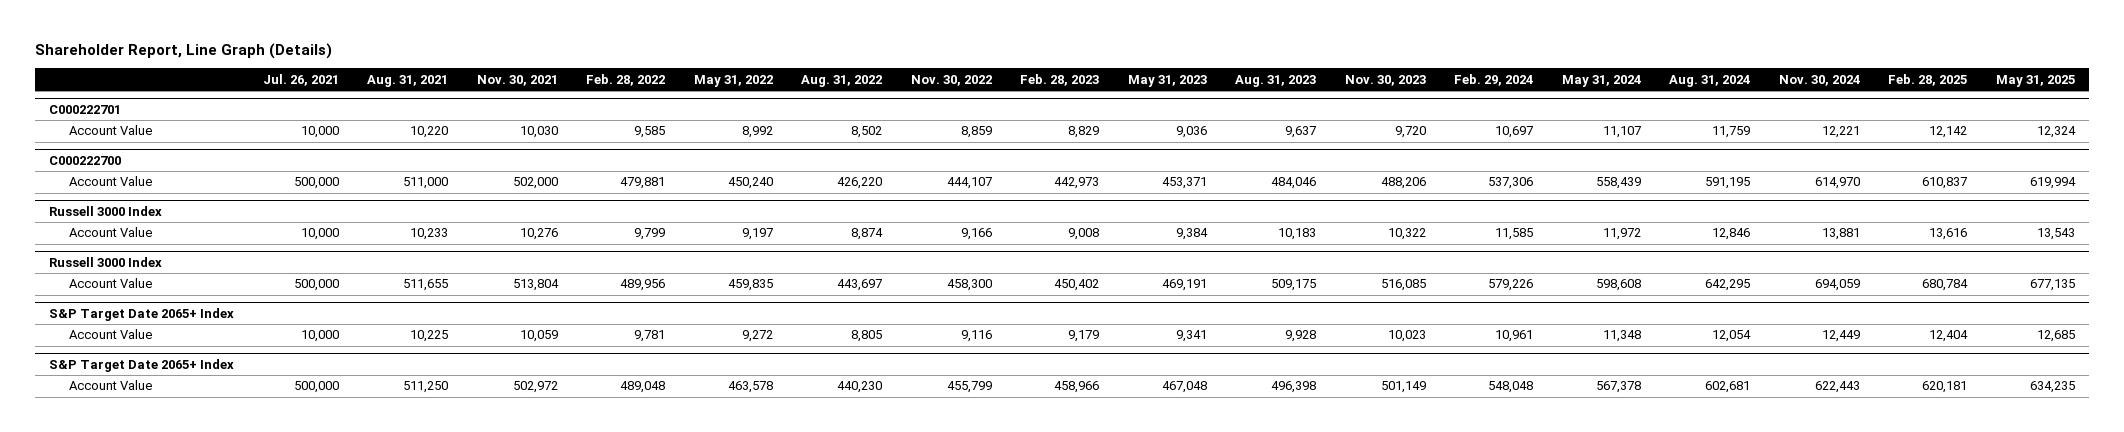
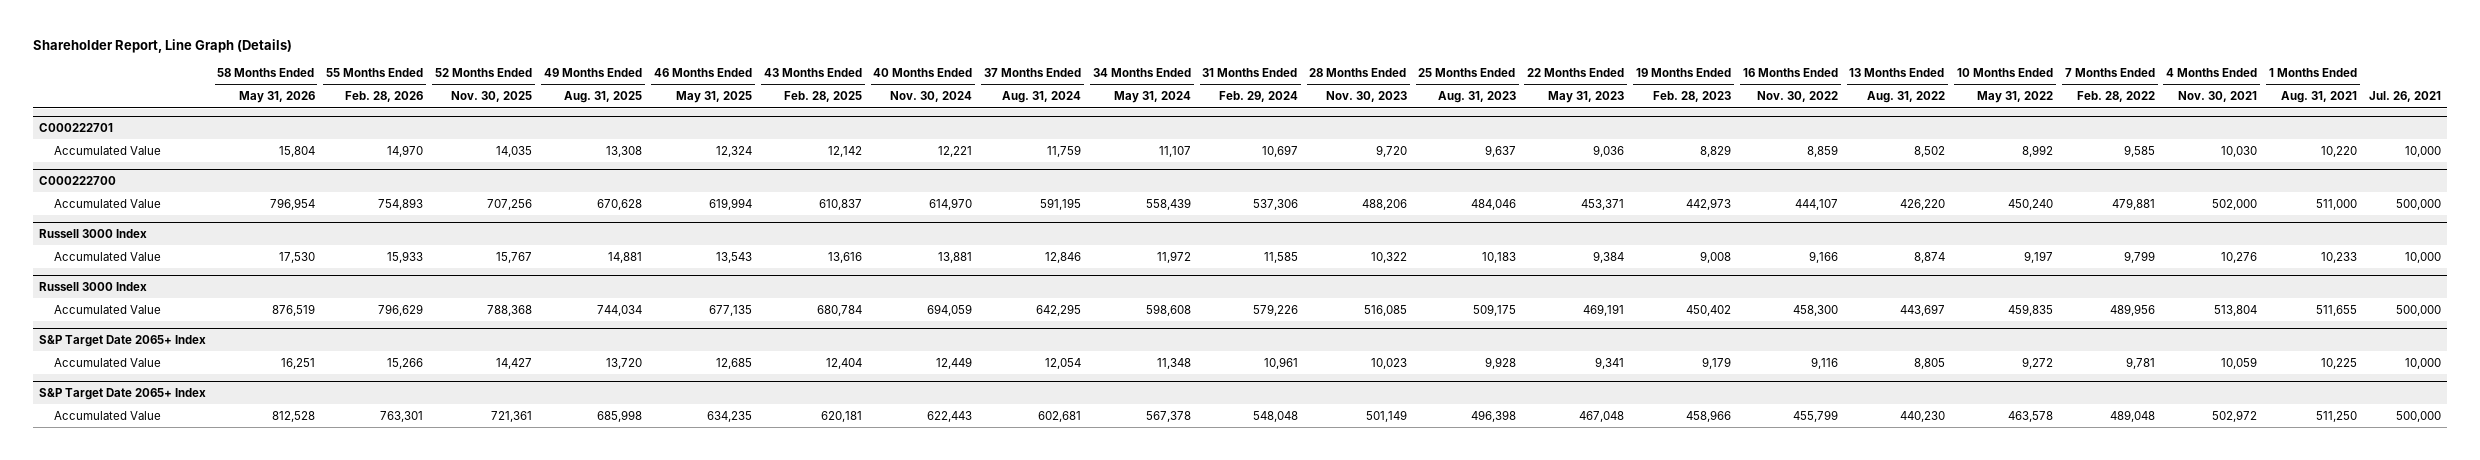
- | Jul. 26, 2021 | Aug. 31, 2021 | Nov. 30, 2021 | Feb. 28, 2022 | May 31, 2022 | Aug. 31, 2022 | Nov. 30, 2022 | Feb. 28, 2023 | May 31, 2023 | Aug. 31, 2023 | Nov. 30, 2023 | Feb. 29, 2024 | May 31, 2024 | Aug. 31, 2024 | Nov. 30, 2024 | Feb. 28, 2025 | May 31, 2025
+ | 58 Months Ended May 31, 2026 | 55 Months Ended Feb. 28, 2026 | 52 Months Ended Nov. 30, 2025 | 49 Months Ended Aug. 31, 2025 | 46 Months Ended May 31, 2025 | 43 Months Ended Feb. 28, 2025 | 40 Months Ended Nov. 30, 2024 | 37 Months Ended Aug. 31, 2024 | 34 Months Ended May 31, 2024 | 31 Months Ended Feb. 29, 2024 | 28 Months Ended Nov. 30, 2023 | 25 Months Ended Aug. 31, 2023 | 22 Months Ended May 31, 2023 | 19 Months Ended Feb. 28, 2023 | 16 Months Ended Nov. 30, 2022 | 13 Months Ended Aug. 31, 2022 | 10 Months Ended May 31, 2022 | 7 Months Ended Feb. 28, 2022 | 4 Months Ended Nov. 30, 2021 | 1 Months Ended Aug. 31, 2021 | Jul. 26, 2021
@ C000222701
- Account Value | 10,000 | 10,220 | 10,030 | 9,585 | 8,992 | 8,502 | 8,859 | 8,829 | 9,036 | 9,637 | 9,720 | 10,697 | 11,107 | 11,759 | 12,221 | 12,142 | 12,324
+ Accumulated Value | 15,804 | 14,970 | 14,035 | 13,308 | 12,324 | 12,142 | 12,221 | 11,759 | 11,107 | 10,697 | 9,720 | 9,637 | 9,036 | 8,829 | 8,859 | 8,502 | 8,992 | 9,585 | 10,030 | 10,220 | 10,000
@ C000222700
- Account Value | 500,000 | 511,000 | 502,000 | 479,881 | 450,240 | 426,220 | 444,107 | 442,973 | 453,371 | 484,046 | 488,206 | 537,306 | 558,439 | 591,195 | 614,970 | 610,837 | 619,994
+ Accumulated Value | 796,954 | 754,893 | 707,256 | 670,628 | 619,994 | 610,837 | 614,970 | 591,195 | 558,439 | 537,306 | 488,206 | 484,046 | 453,371 | 442,973 | 444,107 | 426,220 | 450,240 | 479,881 | 502,000 | 511,000 | 500,000
@ Russell 3000 Index
- Account Value | 10,000 | 10,233 | 10,276 | 9,799 | 9,197 | 8,874 | 9,166 | 9,008 | 9,384 | 10,183 | 10,322 | 11,585 | 11,972 | 12,846 | 13,881 | 13,616 | 13,543
+ Accumulated Value | 17,530 | 15,933 | 15,767 | 14,881 | 13,543 | 13,616 | 13,881 | 12,846 | 11,972 | 11,585 | 10,322 | 10,183 | 9,384 | 9,008 | 9,166 | 8,874 | 9,197 | 9,799 | 10,276 | 10,233 | 10,000
- Account Value | 500,000 | 511,655 | 513,804 | 489,956 | 459,835 | 443,697 | 458,300 | 450,402 | 469,191 | 509,175 | 516,085 | 579,226 | 598,608 | 642,295 | 694,059 | 680,784 | 677,135
+ Accumulated Value | 876,519 | 796,629 | 788,368 | 744,034 | 677,135 | 680,784 | 694,059 | 642,295 | 598,608 | 579,226 | 516,085 | 509,175 | 469,191 | 450,402 | 458,300 | 443,697 | 459,835 | 489,956 | 513,804 | 511,655 | 500,000
@ S&P Target Date 2065+ Index
- Account Value | 10,000 | 10,225 | 10,059 | 9,781 | 9,272 | 8,805 | 9,116 | 9,179 | 9,341 | 9,928 | 10,023 | 10,961 | 11,348 | 12,054 | 12,449 | 12,404 | 12,685
+ Accumulated Value | 16,251 | 15,266 | 14,427 | 13,720 | 12,685 | 12,404 | 12,449 | 12,054 | 11,348 | 10,961 | 10,023 | 9,928 | 9,341 | 9,179 | 9,116 | 8,805 | 9,272 | 9,781 | 10,059 | 10,225 | 10,000
- Account Value | 500,000 | 511,250 | 502,972 | 489,048 | 463,578 | 440,230 | 455,799 | 458,966 | 467,048 | 496,398 | 501,149 | 548,048 | 567,378 | 602,681 | 622,443 | 620,181 | 634,235
+ Accumulated Value | 812,528 | 763,301 | 721,361 | 685,998 | 634,235 | 620,181 | 622,443 | 602,681 | 567,378 | 548,048 | 501,149 | 496,398 | 467,048 | 458,966 | 455,799 | 440,230 | 463,578 | 489,048 | 502,972 | 511,250 | 500,000

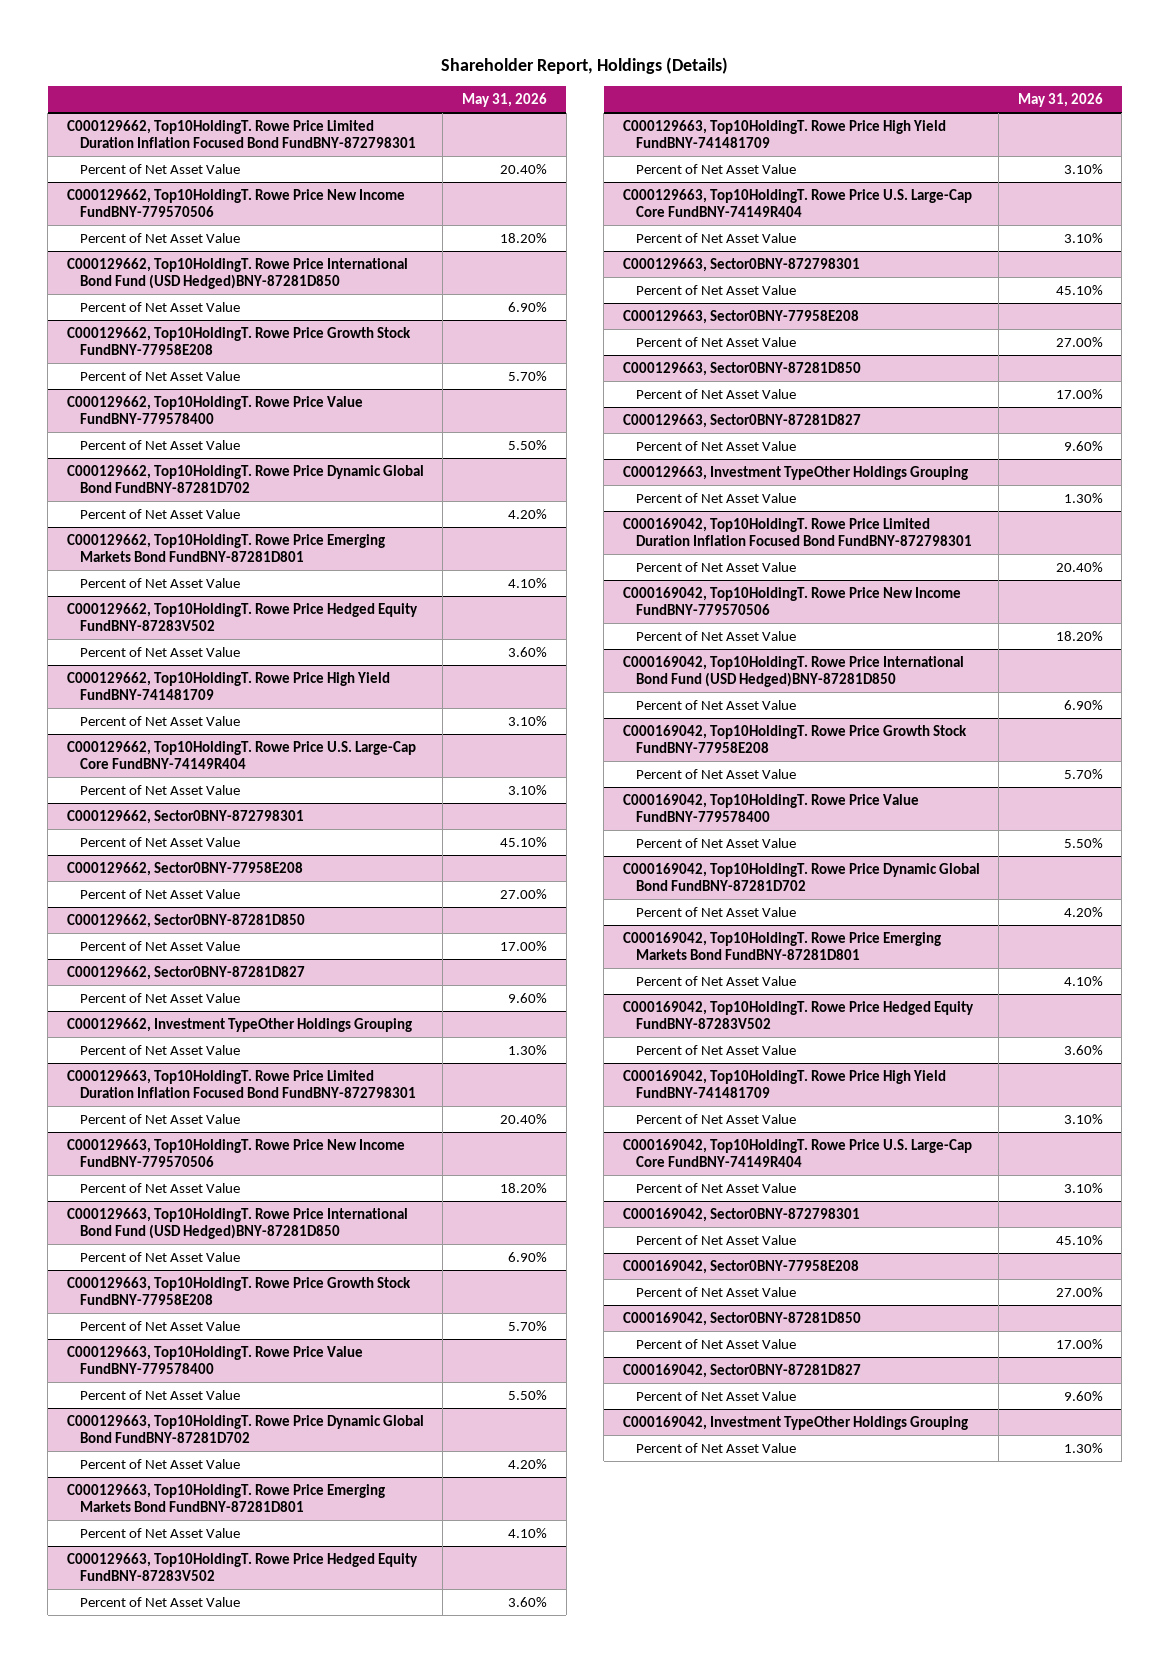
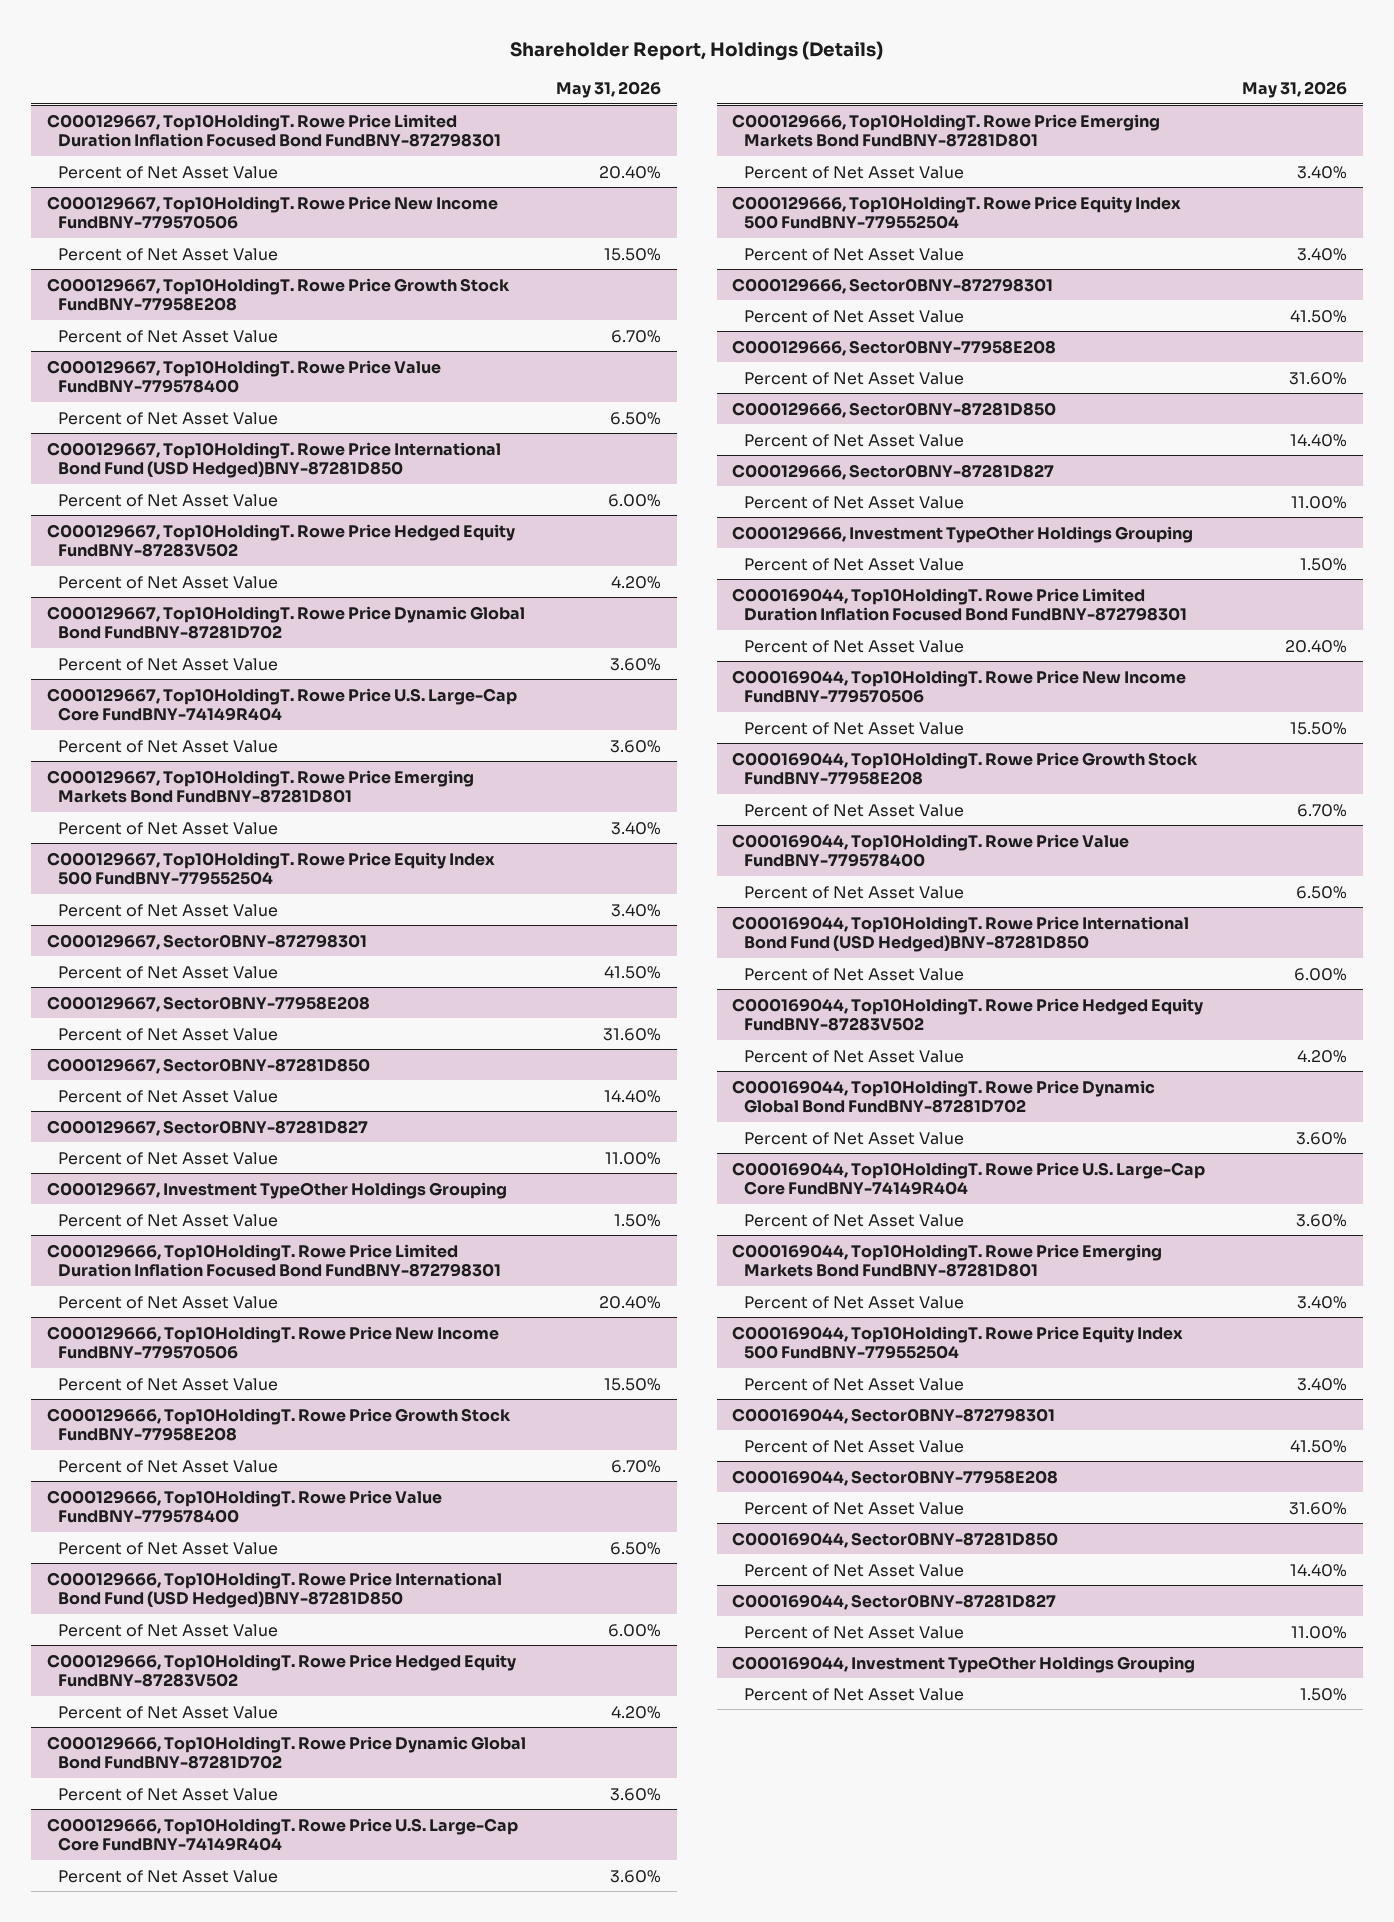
- C000129662, Top10HoldingT. Rowe Price Limited Duration Inflation Focused Bond FundBNY-872798301
+ C000129667, Top10HoldingT. Rowe Price Limited Duration Inflation Focused Bond FundBNY-872798301
- C000129662, Top10HoldingT. Rowe Price New Income FundBNY-779570506
- Percent of Net Asset Value | 18.20%
- C000129662, Top10HoldingT. Rowe Price International Bond Fund (USD Hedged)BNY-87281D850
- Percent of Net Asset Value | 6.90%
- C000129662, Top10HoldingT. Rowe Price Growth Stock FundBNY-77958E208
- Percent of Net Asset Value | 5.70%
- C000129662, Top10HoldingT. Rowe Price Value FundBNY-779578400
- Percent of Net Asset Value | 5.50%
- C000129662, Top10HoldingT. Rowe Price Dynamic Global Bond FundBNY-87281D702
+ C000129667, Top10HoldingT. Rowe Price New Income FundBNY-779570506
+ Percent of Net Asset Value | 15.50%
+ C000129667, Top10HoldingT. Rowe Price Growth Stock FundBNY-77958E208
+ Percent of Net Asset Value | 6.70%
+ C000129667, Top10HoldingT. Rowe Price Value FundBNY-779578400
+ Percent of Net Asset Value | 6.50%
+ C000129667, Top10HoldingT. Rowe Price International Bond Fund (USD Hedged)BNY-87281D850
+ Percent of Net Asset Value | 6.00%
+ C000129667, Top10HoldingT. Rowe Price Hedged Equity FundBNY-87283V502
- C000129662, Top10HoldingT. Rowe Price Emerging Markets Bond FundBNY-87281D801
- Percent of Net Asset Value | 4.10%
- C000129662, Top10HoldingT. Rowe Price Hedged Equity FundBNY-87283V502
+ C000129667, Top10HoldingT. Rowe Price Dynamic Global Bond FundBNY-87281D702
- C000129662, Top10HoldingT. Rowe Price High Yield FundBNY-741481709
- Percent of Net Asset Value | 3.10%
- C000129662, Top10HoldingT. Rowe Price U.S. Large-Cap Core FundBNY-74149R404
- Percent of Net Asset Value | 3.10%
- C000129662, Sector0BNY-872798301
- Percent of Net Asset Value | 45.10%
- C000129662, Sector0BNY-77958E208
- Percent of Net Asset Value | 27.00%
- C000129662, Sector0BNY-87281D850
- Percent of Net Asset Value | 17.00%
- C000129662, Sector0BNY-87281D827
- Percent of Net Asset Value | 9.60%
- C000129662, Investment TypeOther Holdings Grouping
- Percent of Net Asset Value | 1.30%
- C000129663, Top10HoldingT. Rowe Price Limited Duration Inflation Focused Bond FundBNY-872798301
+ C000129667, Top10HoldingT. Rowe Price U.S. Large-Cap Core FundBNY-74149R404
+ Percent of Net Asset Value | 3.60%
+ C000129667, Top10HoldingT. Rowe Price Emerging Markets Bond FundBNY-87281D801
+ Percent of Net Asset Value | 3.40%
+ C000129667, Top10HoldingT. Rowe Price Equity Index 500 FundBNY-779552504
+ Percent of Net Asset Value | 3.40%
+ C000129667, Sector0BNY-872798301
+ Percent of Net Asset Value | 41.50%
+ C000129667, Sector0BNY-77958E208
+ Percent of Net Asset Value | 31.60%
+ C000129667, Sector0BNY-87281D850
+ Percent of Net Asset Value | 14.40%
+ C000129667, Sector0BNY-87281D827
+ Percent of Net Asset Value | 11.00%
+ C000129667, Investment TypeOther Holdings Grouping
+ Percent of Net Asset Value | 1.50%
+ C000129666, Top10HoldingT. Rowe Price Limited Duration Inflation Focused Bond FundBNY-872798301
- C000129663, Top10HoldingT. Rowe Price New Income FundBNY-779570506
- Percent of Net Asset Value | 18.20%
- C000129663, Top10HoldingT. Rowe Price International Bond Fund (USD Hedged)BNY-87281D850
- Percent of Net Asset Value | 6.90%
- C000129663, Top10HoldingT. Rowe Price Growth Stock FundBNY-77958E208
- Percent of Net Asset Value | 5.70%
- C000129663, Top10HoldingT. Rowe Price Value FundBNY-779578400
- Percent of Net Asset Value | 5.50%
- C000129663, Top10HoldingT. Rowe Price Dynamic Global Bond FundBNY-87281D702
+ C000129666, Top10HoldingT. Rowe Price New Income FundBNY-779570506
+ Percent of Net Asset Value | 15.50%
+ C000129666, Top10HoldingT. Rowe Price Growth Stock FundBNY-77958E208
+ Percent of Net Asset Value | 6.70%
+ C000129666, Top10HoldingT. Rowe Price Value FundBNY-779578400
+ Percent of Net Asset Value | 6.50%
+ C000129666, Top10HoldingT. Rowe Price International Bond Fund (USD Hedged)BNY-87281D850
+ Percent of Net Asset Value | 6.00%
+ C000129666, Top10HoldingT. Rowe Price Hedged Equity FundBNY-87283V502
- C000129663, Top10HoldingT. Rowe Price Emerging Markets Bond FundBNY-87281D801
- Percent of Net Asset Value | 4.10%
- C000129663, Top10HoldingT. Rowe Price Hedged Equity FundBNY-87283V502
+ C000129666, Top10HoldingT. Rowe Price Dynamic Global Bond FundBNY-87281D702
- C000129663, Top10HoldingT. Rowe Price High Yield FundBNY-741481709
- Percent of Net Asset Value | 3.10%
- C000129663, Top10HoldingT. Rowe Price U.S. Large-Cap Core FundBNY-74149R404
- Percent of Net Asset Value | 3.10%
- C000129663, Sector0BNY-872798301
- Percent of Net Asset Value | 45.10%
- C000129663, Sector0BNY-77958E208
- Percent of Net Asset Value | 27.00%
- C000129663, Sector0BNY-87281D850
- Percent of Net Asset Value | 17.00%
- C000129663, Sector0BNY-87281D827
- Percent of Net Asset Value | 9.60%
- C000129663, Investment TypeOther Holdings Grouping
- Percent of Net Asset Value | 1.30%
- C000169042, Top10HoldingT. Rowe Price Limited Duration Inflation Focused Bond FundBNY-872798301
+ C000129666, Top10HoldingT. Rowe Price U.S. Large-Cap Core FundBNY-74149R404
+ Percent of Net Asset Value | 3.60%
+ C000129666, Top10HoldingT. Rowe Price Emerging Markets Bond FundBNY-87281D801
+ Percent of Net Asset Value | 3.40%
+ C000129666, Top10HoldingT. Rowe Price Equity Index 500 FundBNY-779552504
+ Percent of Net Asset Value | 3.40%
+ C000129666, Sector0BNY-872798301
+ Percent of Net Asset Value | 41.50%
+ C000129666, Sector0BNY-77958E208
+ Percent of Net Asset Value | 31.60%
+ C000129666, Sector0BNY-87281D850
+ Percent of Net Asset Value | 14.40%
+ C000129666, Sector0BNY-87281D827
+ Percent of Net Asset Value | 11.00%
+ C000129666, Investment TypeOther Holdings Grouping
+ Percent of Net Asset Value | 1.50%
+ C000169044, Top10HoldingT. Rowe Price Limited Duration Inflation Focused Bond FundBNY-872798301
- C000169042, Top10HoldingT. Rowe Price New Income FundBNY-779570506
- Percent of Net Asset Value | 18.20%
- C000169042, Top10HoldingT. Rowe Price International Bond Fund (USD Hedged)BNY-87281D850
- Percent of Net Asset Value | 6.90%
- C000169042, Top10HoldingT. Rowe Price Growth Stock FundBNY-77958E208
- Percent of Net Asset Value | 5.70%
- C000169042, Top10HoldingT. Rowe Price Value FundBNY-779578400
- Percent of Net Asset Value | 5.50%
- C000169042, Top10HoldingT. Rowe Price Dynamic Global Bond FundBNY-87281D702
+ C000169044, Top10HoldingT. Rowe Price New Income FundBNY-779570506
+ Percent of Net Asset Value | 15.50%
+ C000169044, Top10HoldingT. Rowe Price Growth Stock FundBNY-77958E208
+ Percent of Net Asset Value | 6.70%
+ C000169044, Top10HoldingT. Rowe Price Value FundBNY-779578400
+ Percent of Net Asset Value | 6.50%
+ C000169044, Top10HoldingT. Rowe Price International Bond Fund (USD Hedged)BNY-87281D850
+ Percent of Net Asset Value | 6.00%
+ C000169044, Top10HoldingT. Rowe Price Hedged Equity FundBNY-87283V502
- C000169042, Top10HoldingT. Rowe Price Emerging Markets Bond FundBNY-87281D801
- Percent of Net Asset Value | 4.10%
- C000169042, Top10HoldingT. Rowe Price Hedged Equity FundBNY-87283V502
+ C000169044, Top10HoldingT. Rowe Price Dynamic Global Bond FundBNY-87281D702
- C000169042, Top10HoldingT. Rowe Price High Yield FundBNY-741481709
- Percent of Net Asset Value | 3.10%
- C000169042, Top10HoldingT. Rowe Price U.S. Large-Cap Core FundBNY-74149R404
- Percent of Net Asset Value | 3.10%
- C000169042, Sector0BNY-872798301
- Percent of Net Asset Value | 45.10%
- C000169042, Sector0BNY-77958E208
- Percent of Net Asset Value | 27.00%
- C000169042, Sector0BNY-87281D850
- Percent of Net Asset Value | 17.00%
- C000169042, Sector0BNY-87281D827
- Percent of Net Asset Value | 9.60%
- C000169042, Investment TypeOther Holdings Grouping
- Percent of Net Asset Value | 1.30%
+ C000169044, Top10HoldingT. Rowe Price U.S. Large-Cap Core FundBNY-74149R404
+ Percent of Net Asset Value | 3.60%
+ C000169044, Top10HoldingT. Rowe Price Emerging Markets Bond FundBNY-87281D801
+ Percent of Net Asset Value | 3.40%
+ C000169044, Top10HoldingT. Rowe Price Equity Index 500 FundBNY-779552504
+ Percent of Net Asset Value | 3.40%
+ C000169044, Sector0BNY-872798301
+ Percent of Net Asset Value | 41.50%
+ C000169044, Sector0BNY-77958E208
+ Percent of Net Asset Value | 31.60%
+ C000169044, Sector0BNY-87281D850
+ Percent of Net Asset Value | 14.40%
+ C000169044, Sector0BNY-87281D827
+ Percent of Net Asset Value | 11.00%
+ C000169044, Investment TypeOther Holdings Grouping
+ Percent of Net Asset Value | 1.50%

